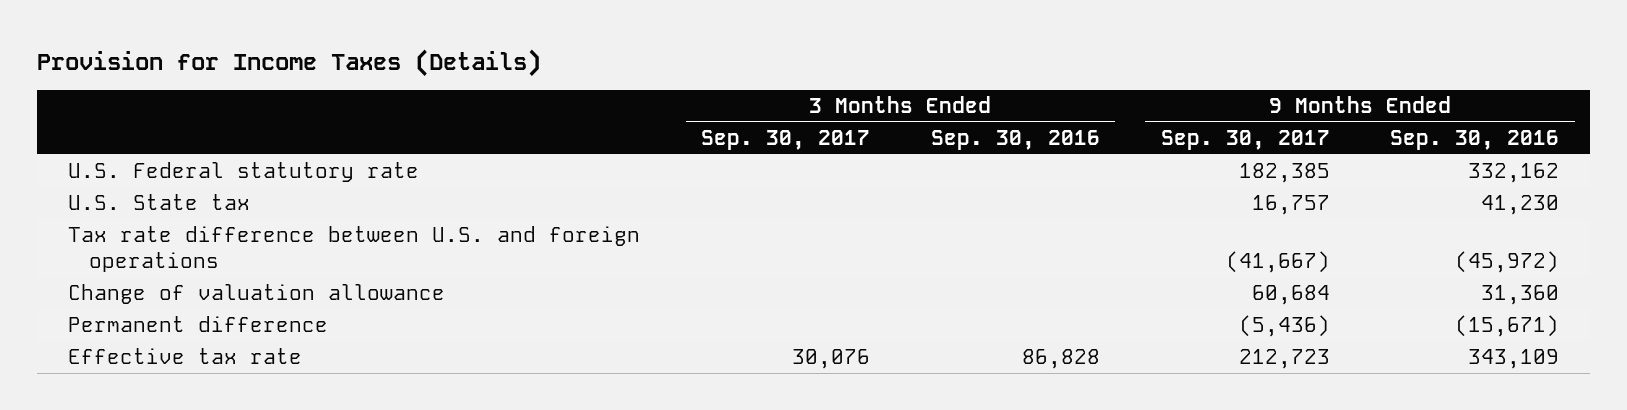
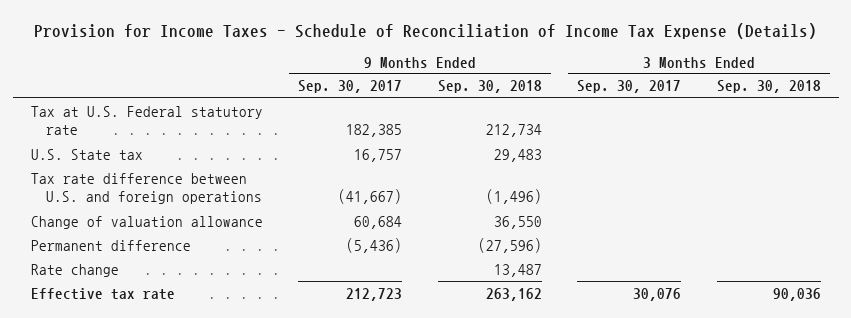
- Provision for Income Taxes (Details)
+ Provision for Income Taxes - Schedule of Reconciliation of Income Tax Expense (Details)
- | 3 Months Ended Sep. 30, 2017 | 3 Months Ended Sep. 30, 2016 | 9 Months Ended Sep. 30, 2017 | 9 Months Ended Sep. 30, 2016
+ | 9 Months Ended Sep. 30, 2017 | 9 Months Ended Sep. 30, 2018 | 3 Months Ended Sep. 30, 2017 | 3 Months Ended Sep. 30, 2018
- U.S. Federal statutory rate | | | 182,385 | 332,162
+ Tax at U.S. Federal statutory rate | 182,385 | 212,734 | |
+ Rate change | | 13,487 | |

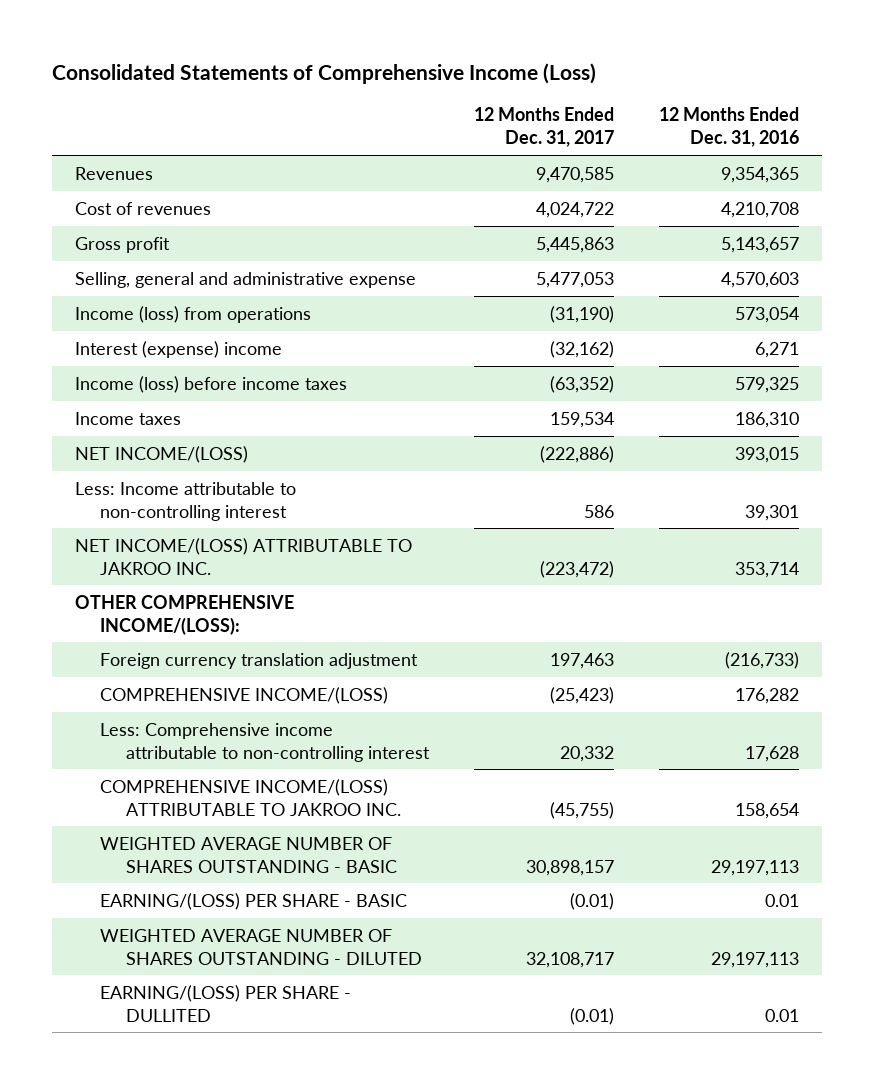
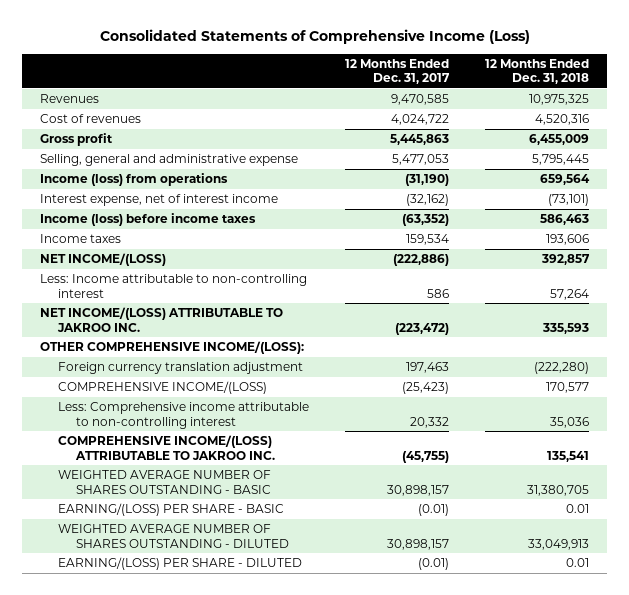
- | 12 Months Ended Dec. 31, 2017 | 12 Months Ended Dec. 31, 2016
+ | 12 Months Ended Dec. 31, 2017 | 12 Months Ended Dec. 31, 2018
- Interest (expense) income | (32,162) | 6,271
+ Interest expense, net of interest income | (32,162) | (73,101)
- WEIGHTED AVERAGE NUMBER OF SHARES OUTSTANDING - DILUTED | 32,108,717 | 29,197,113
- EARNING/(LOSS) PER SHARE - DULLITED | (0.01) | 0.01
+ WEIGHTED AVERAGE NUMBER OF SHARES OUTSTANDING - DILUTED | 30,898,157 | 33,049,913
+ EARNING/(LOSS) PER SHARE - DILUTED | (0.01) | 0.01

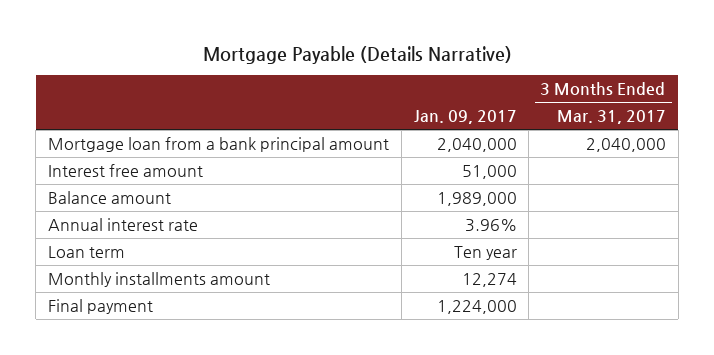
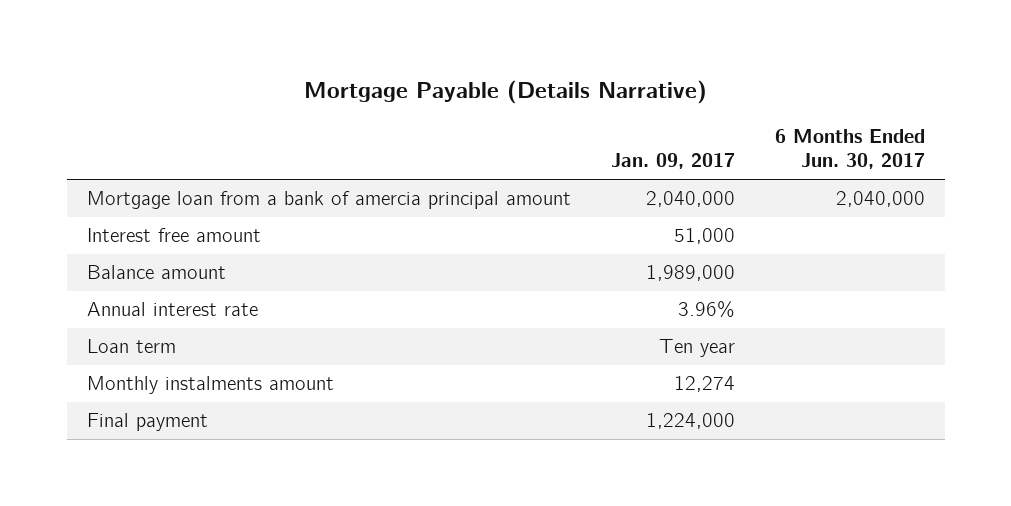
- | Jan. 09, 2017 | 3 Months Ended Mar. 31, 2017
+ | Jan. 09, 2017 | 6 Months Ended Jun. 30, 2017
- Mortgage loan from a bank principal amount | 2,040,000 | 2,040,000
+ Mortgage loan from a bank of amercia principal amount | 2,040,000 | 2,040,000
- Monthly installments amount | 12,274 |
+ Monthly instalments amount | 12,274 |

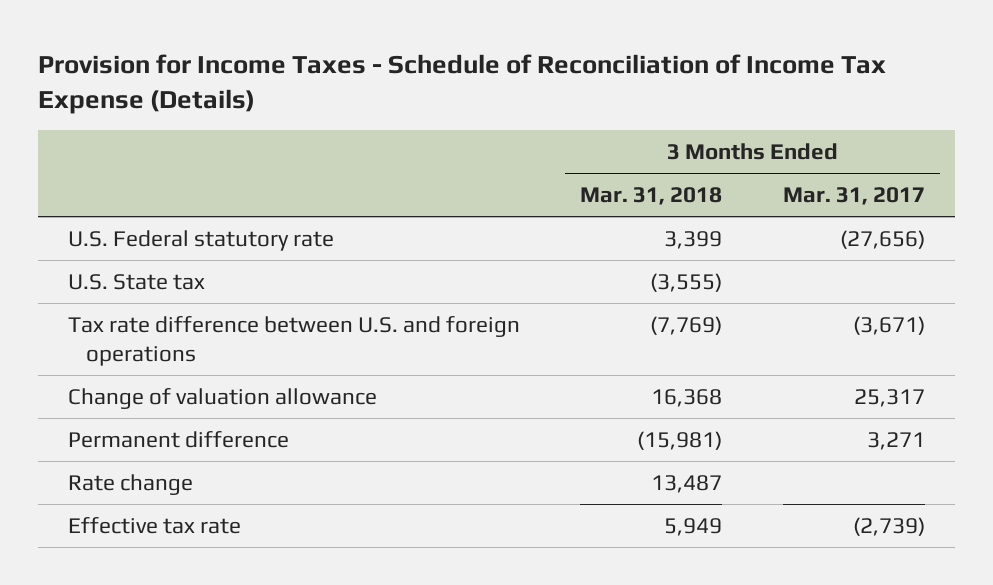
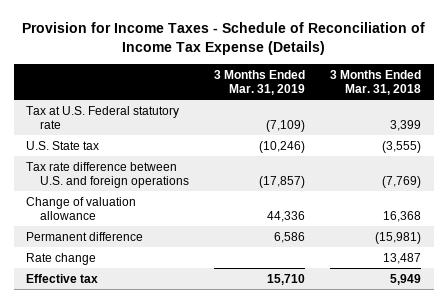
- | 3 Months Ended Mar. 31, 2018 | 3 Months Ended Mar. 31, 2017
+ | 3 Months Ended Mar. 31, 2019 | 3 Months Ended Mar. 31, 2018
- U.S. Federal statutory rate | 3,399 | (27,656)
+ Tax at U.S. Federal statutory rate | (7,109) | 3,399
- Effective tax rate | 5,949 | (2,739)
+ Effective tax | 15,710 | 5,949

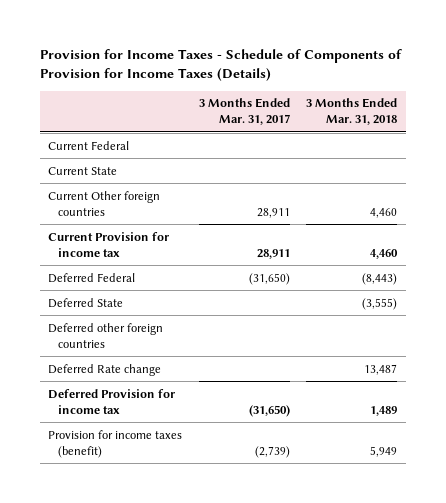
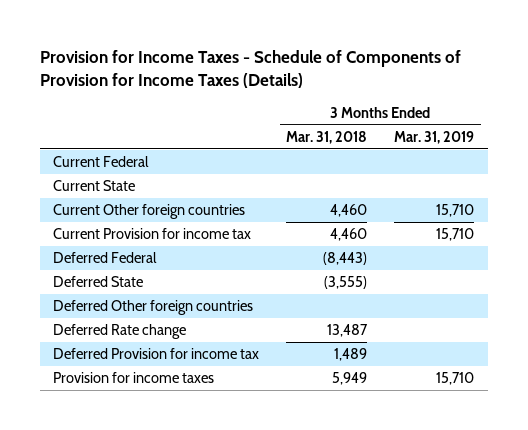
- | 3 Months Ended Mar. 31, 2017 | 3 Months Ended Mar. 31, 2018
+ | 3 Months Ended Mar. 31, 2018 | 3 Months Ended Mar. 31, 2019
- Deferred other foreign countries
+ Deferred Other foreign countries
- Provision for income taxes (benefit) | (2,739) | 5,949
+ Provision for income taxes | 5,949 | 15,710

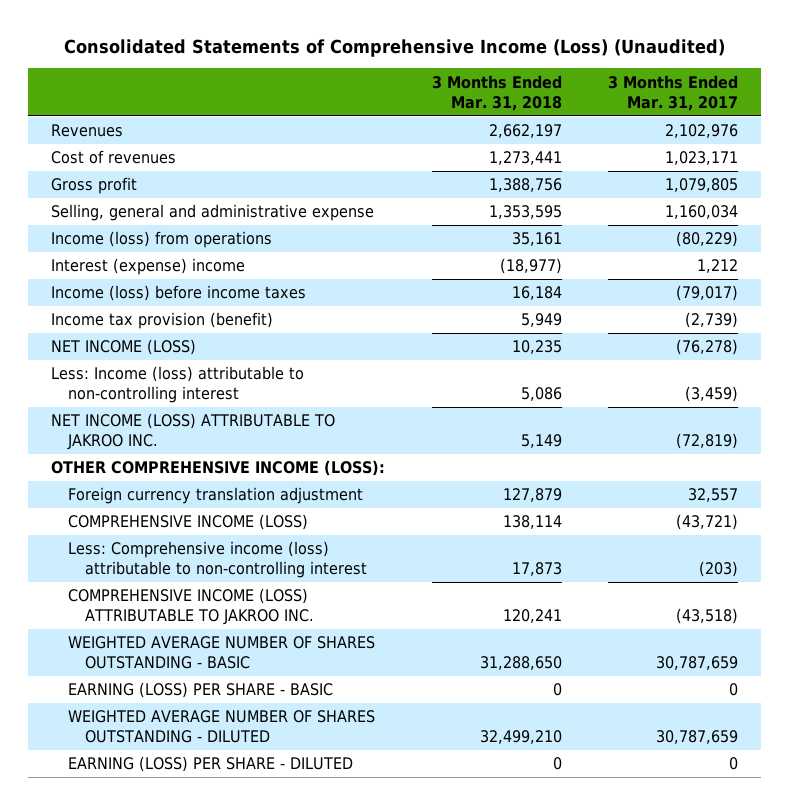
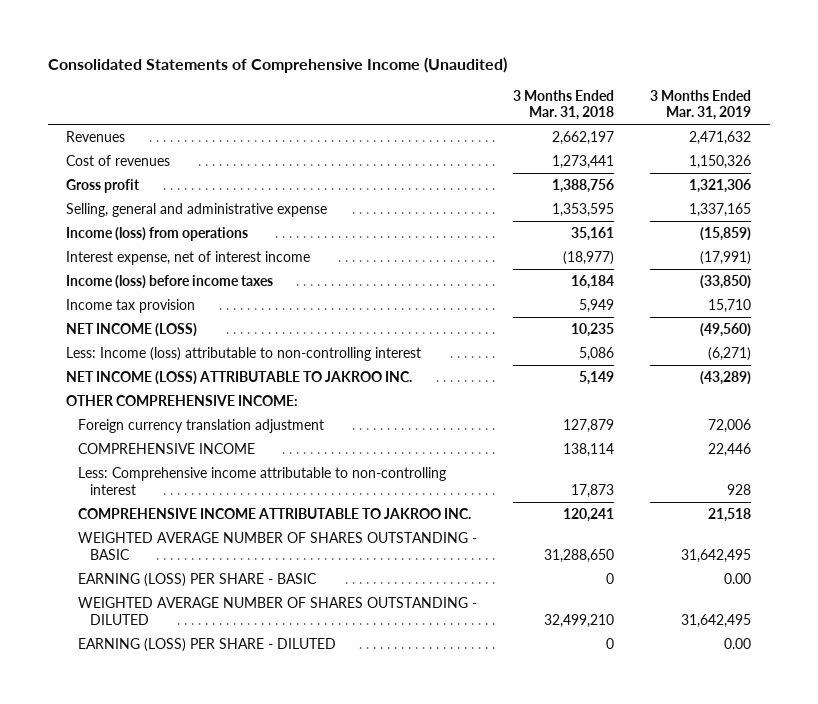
- Consolidated Statements of Comprehensive Income (Loss) (Unaudited)
+ Consolidated Statements of Comprehensive Income (Unaudited)
- | 3 Months Ended Mar. 31, 2018 | 3 Months Ended Mar. 31, 2017
+ | 3 Months Ended Mar. 31, 2018 | 3 Months Ended Mar. 31, 2019
- Interest (expense) income | (18,977) | 1,212
+ Interest expense, net of interest income | (18,977) | (17,991)
- Income tax provision (benefit) | 5,949 | (2,739)
+ Income tax provision | 5,949 | 15,710
- OTHER COMPREHENSIVE INCOME (LOSS):
+ OTHER COMPREHENSIVE INCOME:
- COMPREHENSIVE INCOME (LOSS) | 138,114 | (43,721)
- Less: Comprehensive income (loss) attributable to non-controlling interest | 17,873 | (203)
- COMPREHENSIVE INCOME (LOSS) ATTRIBUTABLE TO JAKROO INC. | 120,241 | (43,518)
+ COMPREHENSIVE INCOME | 138,114 | 22,446
+ Less: Comprehensive income attributable to non-controlling interest | 17,873 | 928
+ COMPREHENSIVE INCOME ATTRIBUTABLE TO JAKROO INC. | 120,241 | 21,518

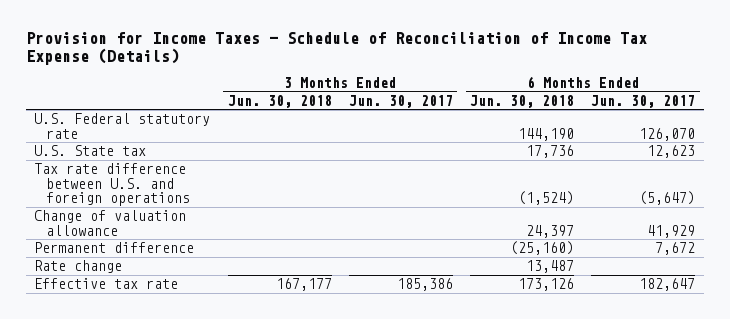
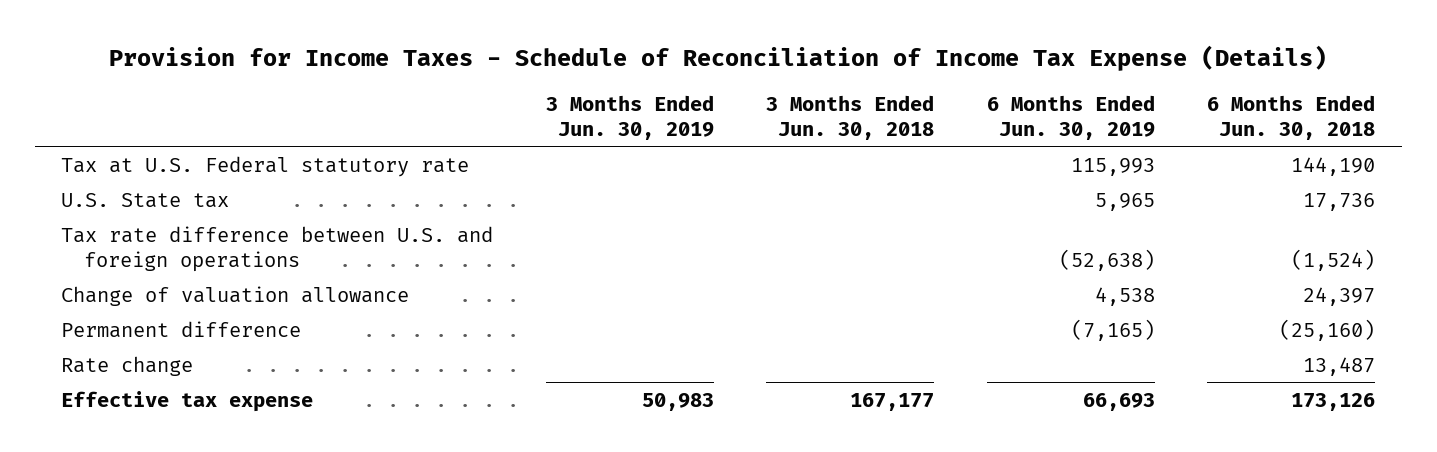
- | 3 Months Ended Jun. 30, 2018 | 3 Months Ended Jun. 30, 2017 | 6 Months Ended Jun. 30, 2018 | 6 Months Ended Jun. 30, 2017
+ | 3 Months Ended Jun. 30, 2019 | 3 Months Ended Jun. 30, 2018 | 6 Months Ended Jun. 30, 2019 | 6 Months Ended Jun. 30, 2018
- U.S. Federal statutory rate | | | 144,190 | 126,070
+ Tax at U.S. Federal statutory rate | | | 115,993 | 144,190
- Effective tax rate | 167,177 | 185,386 | 173,126 | 182,647
+ Effective tax expense | 50,983 | 167,177 | 66,693 | 173,126

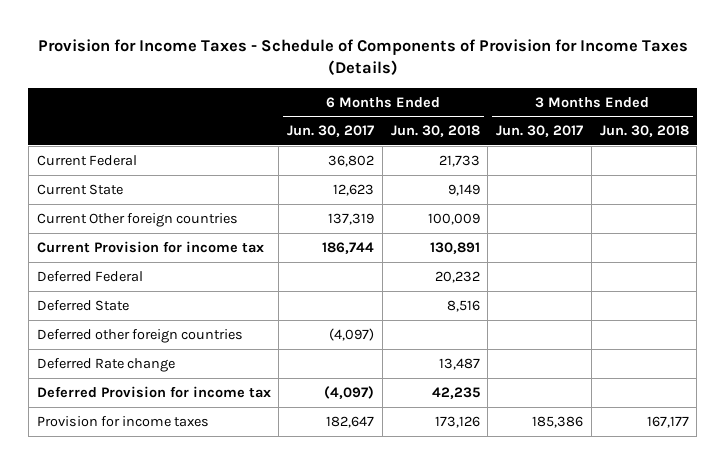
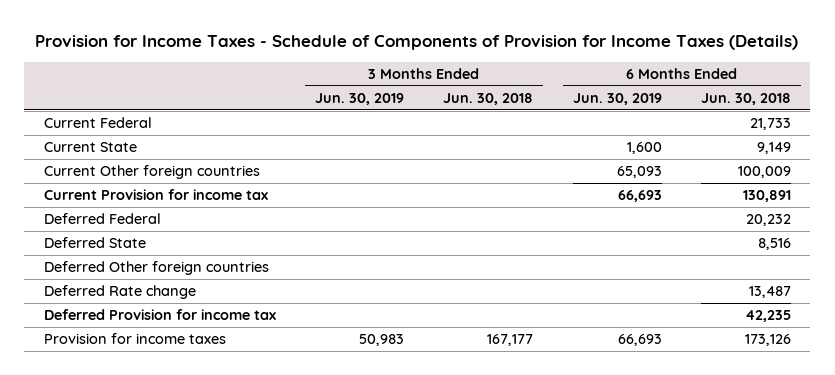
- | 6 Months Ended Jun. 30, 2017 | 6 Months Ended Jun. 30, 2018 | 3 Months Ended Jun. 30, 2017 | 3 Months Ended Jun. 30, 2018
+ | 3 Months Ended Jun. 30, 2019 | 3 Months Ended Jun. 30, 2018 | 6 Months Ended Jun. 30, 2019 | 6 Months Ended Jun. 30, 2018
- Deferred other foreign countries | (4,097) | | |
+ Deferred Other foreign countries

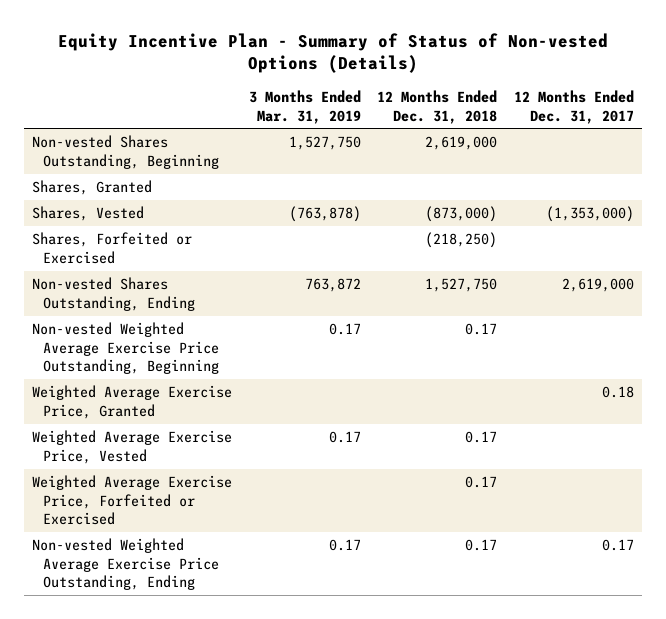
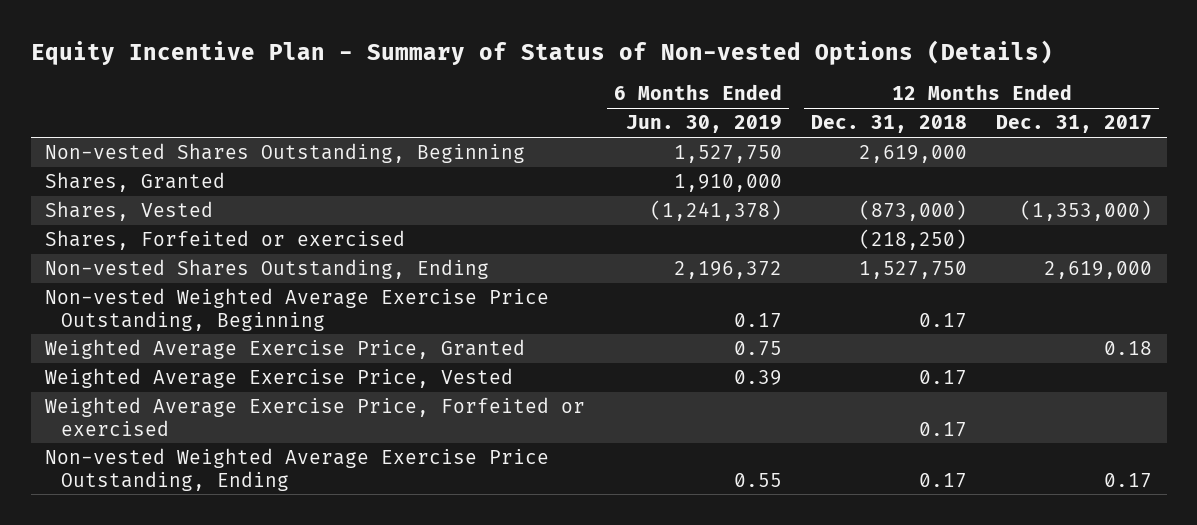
- | 3 Months Ended Mar. 31, 2019 | 12 Months Ended Dec. 31, 2018 | 12 Months Ended Dec. 31, 2017
+ | 6 Months Ended Jun. 30, 2019 | 12 Months Ended Dec. 31, 2018 | 12 Months Ended Dec. 31, 2017
- Shares, Forfeited or Exercised | | (218,250) |
+ Shares, Forfeited or exercised | | (218,250) |
- Weighted Average Exercise Price, Forfeited or Exercised | | 0.17 |
+ Weighted Average Exercise Price, Forfeited or exercised | | 0.17 |

